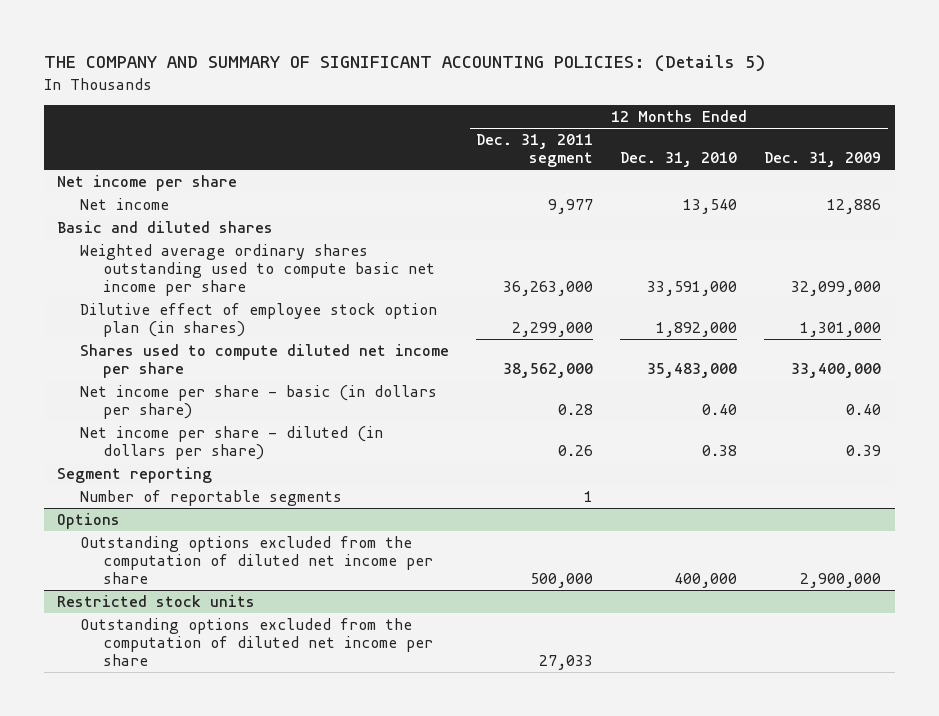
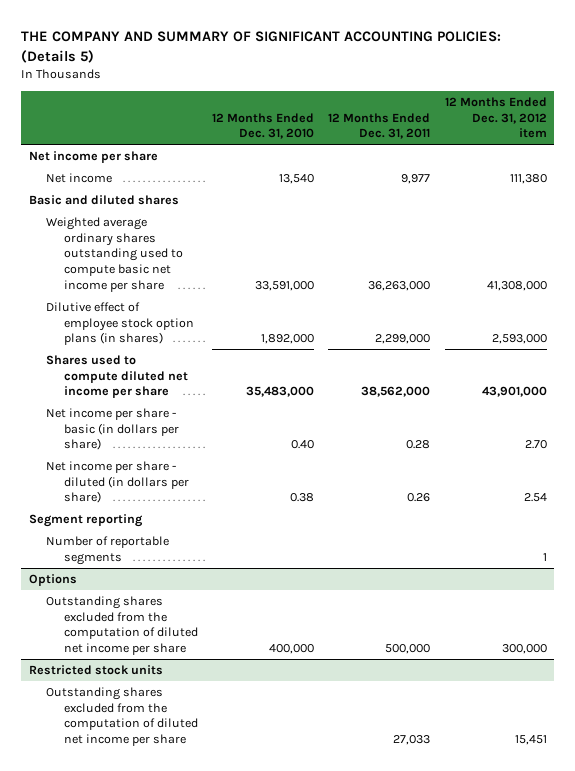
- | 12 Months Ended Dec. 31, 2011 segment | 12 Months Ended Dec. 31, 2010 | 12 Months Ended Dec. 31, 2009
+ | 12 Months Ended Dec. 31, 2010 | 12 Months Ended Dec. 31, 2011 | 12 Months Ended Dec. 31, 2012 item
- Dilutive effect of employee stock option plan (in shares) | 2,299,000 | 1,892,000 | 1,301,000
+ Dilutive effect of employee stock option plans (in shares) | 1,892,000 | 2,299,000 | 2,593,000
@ Options
- Outstanding options excluded from the computation of diluted net income per share | 500,000 | 400,000 | 2,900,000
+ Outstanding shares excluded from the computation of diluted net income per share | 400,000 | 500,000 | 300,000
@ Restricted stock units
- Outstanding options excluded from the computation of diluted net income per share | 27,033 | |
+ Outstanding shares excluded from the computation of diluted net income per share | | 27,033 | 15,451

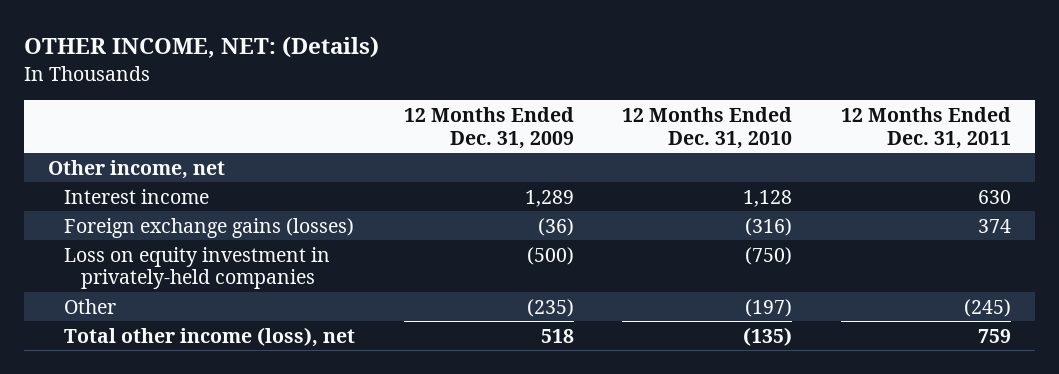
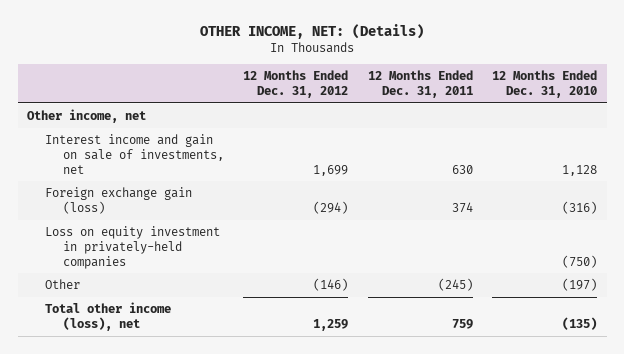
- | 12 Months Ended Dec. 31, 2009 | 12 Months Ended Dec. 31, 2010 | 12 Months Ended Dec. 31, 2011
+ | 12 Months Ended Dec. 31, 2012 | 12 Months Ended Dec. 31, 2011 | 12 Months Ended Dec. 31, 2010
- Interest income | 1,289 | 1,128 | 630
- Foreign exchange gains (losses) | (36) | (316) | 374
+ Interest income and gain on sale of investments, net | 1,699 | 630 | 1,128
+ Foreign exchange gain (loss) | (294) | 374 | (316)

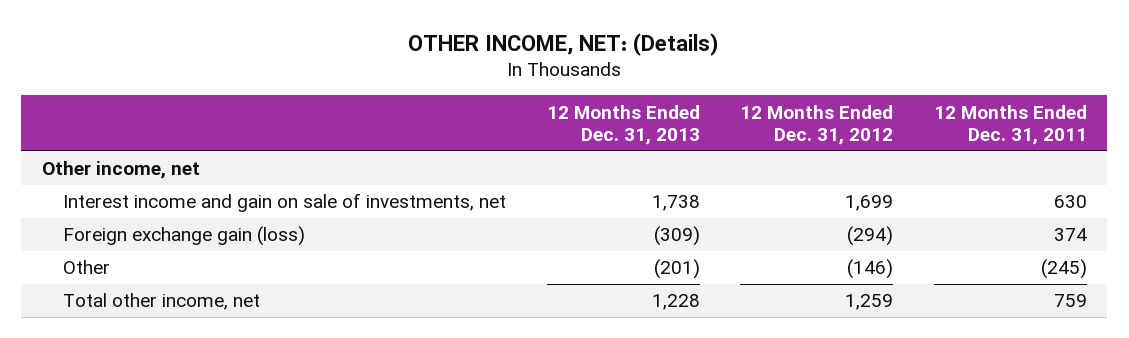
- | 12 Months Ended Dec. 31, 2012 | 12 Months Ended Dec. 31, 2011 | 12 Months Ended Dec. 31, 2010
+ | 12 Months Ended Dec. 31, 2013 | 12 Months Ended Dec. 31, 2012 | 12 Months Ended Dec. 31, 2011
- Loss on equity investment in privately-held companies | | | (750)
- Total other income (loss), net | 1,259 | 759 | (135)
+ Total other income, net | 1,228 | 1,259 | 759

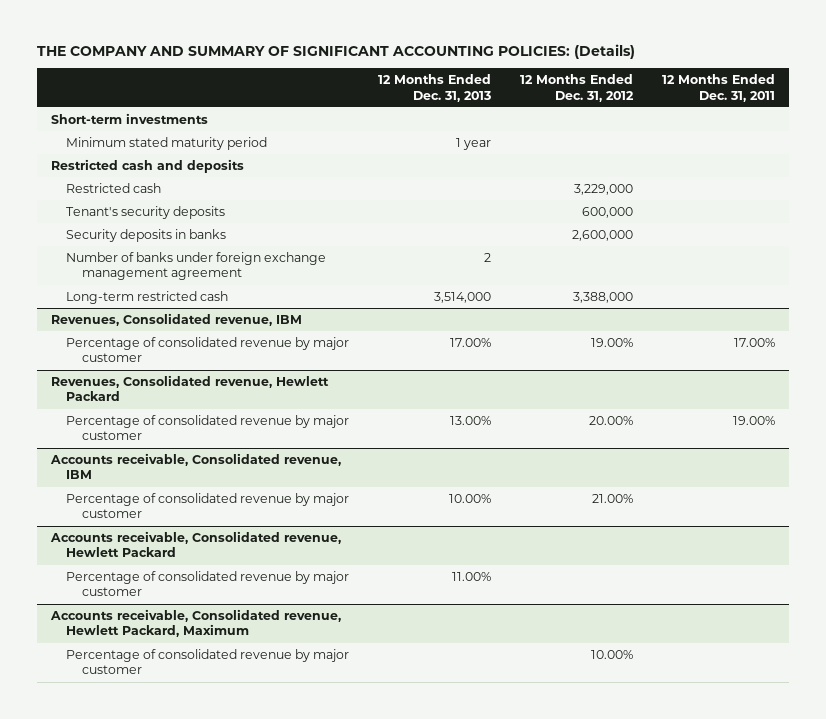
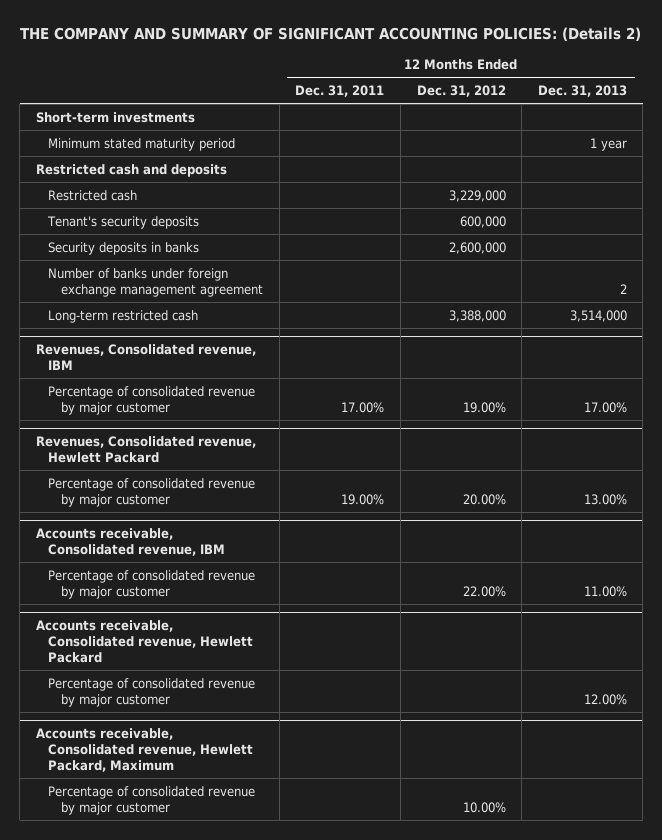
- THE COMPANY AND SUMMARY OF SIGNIFICANT ACCOUNTING POLICIES: (Details)
+ THE COMPANY AND SUMMARY OF SIGNIFICANT ACCOUNTING POLICIES: (Details 2)
- | 12 Months Ended Dec. 31, 2013 | 12 Months Ended Dec. 31, 2012 | 12 Months Ended Dec. 31, 2011
+ | 12 Months Ended Dec. 31, 2011 | 12 Months Ended Dec. 31, 2012 | 12 Months Ended Dec. 31, 2013
@ Accounts receivable, Consolidated revenue, IBM
- Percentage of consolidated revenue by major customer | 10.00% | 21.00% |
+ Percentage of consolidated revenue by major customer | | 22.00% | 11.00%
@ Accounts receivable, Consolidated revenue, Hewlett Packard
- Percentage of consolidated revenue by major customer | 11.00% | |
+ Percentage of consolidated revenue by major customer | | | 12.00%

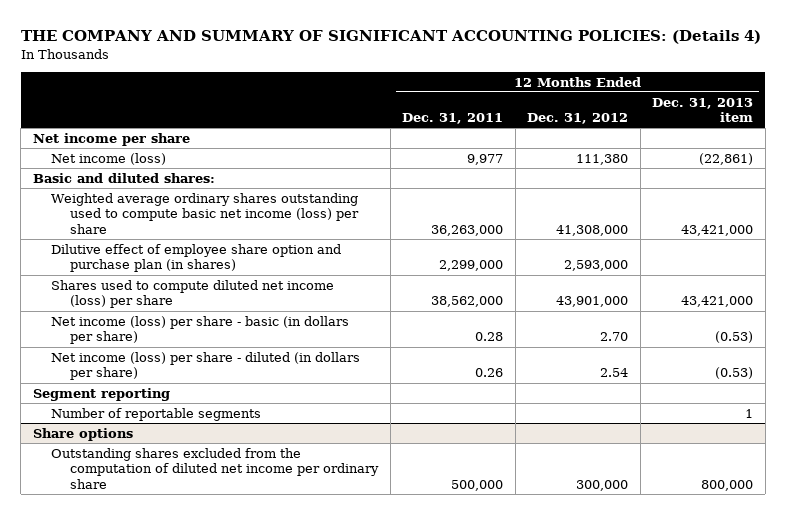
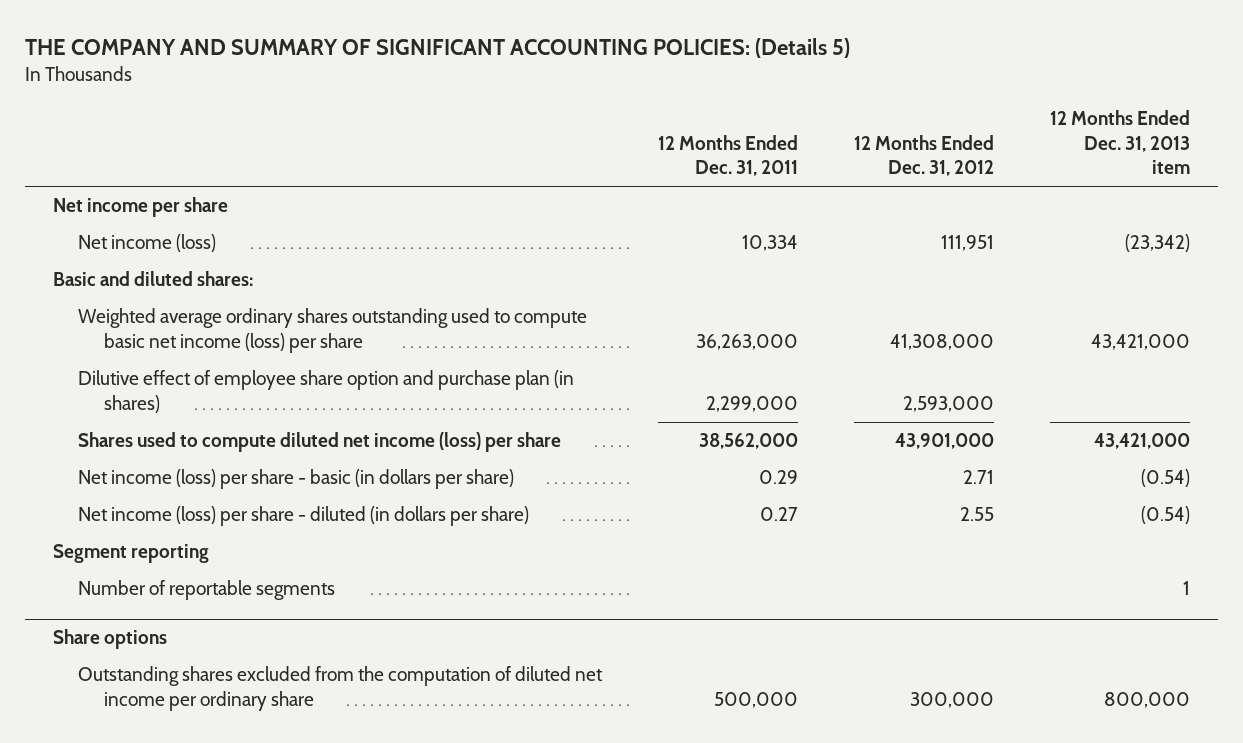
- THE COMPANY AND SUMMARY OF SIGNIFICANT ACCOUNTING POLICIES: (Details 4)
+ THE COMPANY AND SUMMARY OF SIGNIFICANT ACCOUNTING POLICIES: (Details 5)
- Net income (loss) | 9,977 | 111,380 | (22,861)
+ Net income (loss) | 10,334 | 111,951 | (23,342)
- Net income (loss) per share - basic (in dollars per share) | 0.28 | 2.70 | (0.53)
- Net income (loss) per share - diluted (in dollars per share) | 0.26 | 2.54 | (0.53)
+ Net income (loss) per share - basic (in dollars per share) | 0.29 | 2.71 | (0.54)
+ Net income (loss) per share - diluted (in dollars per share) | 0.27 | 2.55 | (0.54)

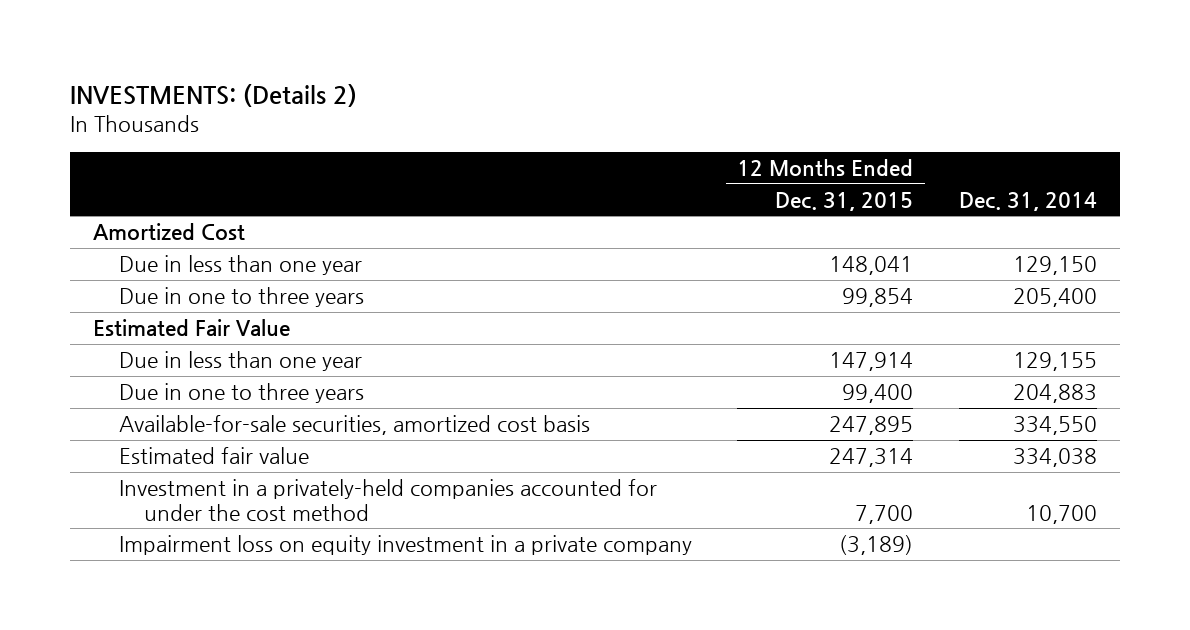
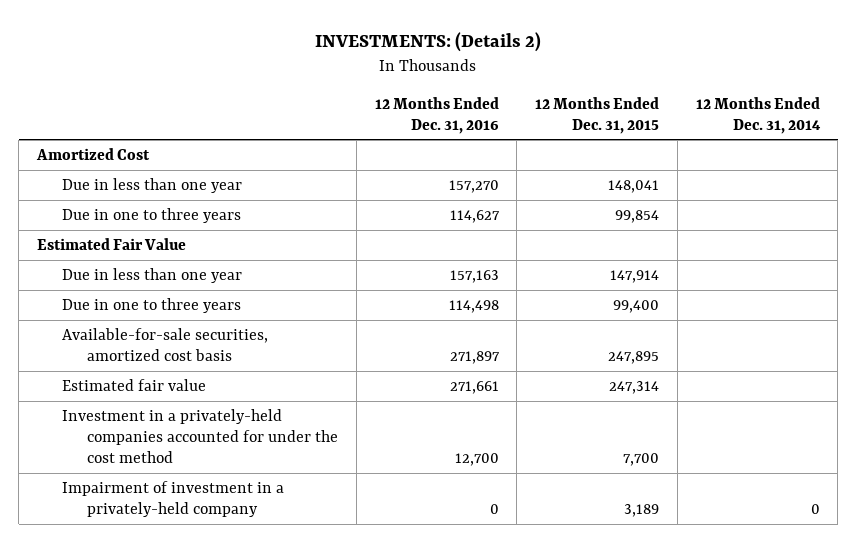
- | 12 Months Ended Dec. 31, 2015 | Dec. 31, 2014
+ | 12 Months Ended Dec. 31, 2016 | 12 Months Ended Dec. 31, 2015 | 12 Months Ended Dec. 31, 2014
- Impairment loss on equity investment in a private company | (3,189) |
+ Impairment of investment in a privately-held company | 0 | 3,189 | 0

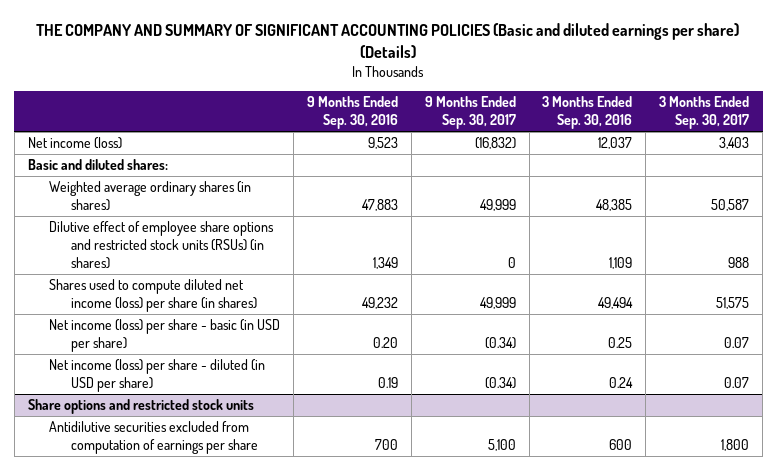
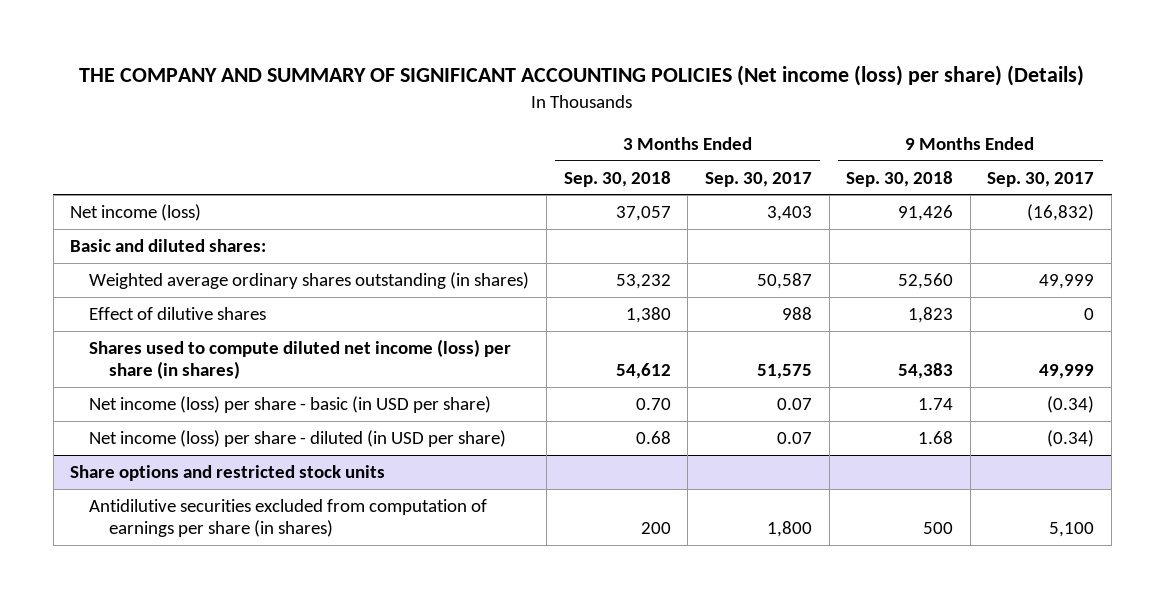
- THE COMPANY AND SUMMARY OF SIGNIFICANT ACCOUNTING POLICIES (Basic and diluted earnings per share) (Details)
+ THE COMPANY AND SUMMARY OF SIGNIFICANT ACCOUNTING POLICIES (Net income (loss) per share) (Details)
- | 9 Months Ended Sep. 30, 2016 | 9 Months Ended Sep. 30, 2017 | 3 Months Ended Sep. 30, 2016 | 3 Months Ended Sep. 30, 2017
+ | 3 Months Ended Sep. 30, 2018 | 3 Months Ended Sep. 30, 2017 | 9 Months Ended Sep. 30, 2018 | 9 Months Ended Sep. 30, 2017
- Weighted average ordinary shares (in shares) | 47,883 | 49,999 | 48,385 | 50,587
- Dilutive effect of employee share options and restricted stock units (RSUs) (in shares) | 1,349 | 0 | 1,109 | 988
+ Weighted average ordinary shares outstanding (in shares) | 53,232 | 50,587 | 52,560 | 49,999
+ Effect of dilutive shares | 1,380 | 988 | 1,823 | 0
@ Share options and restricted stock units
- Antidilutive securities excluded from computation of earnings per share | 700 | 5,100 | 600 | 1,800
+ Antidilutive securities excluded from computation of earnings per share (in shares) | 200 | 1,800 | 500 | 5,100

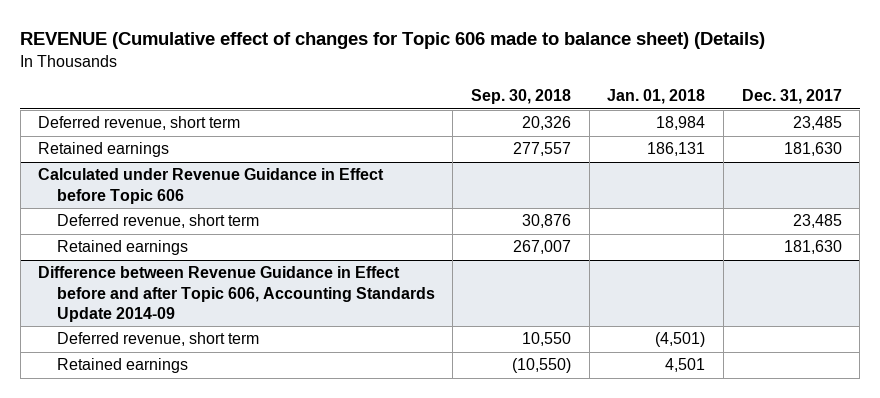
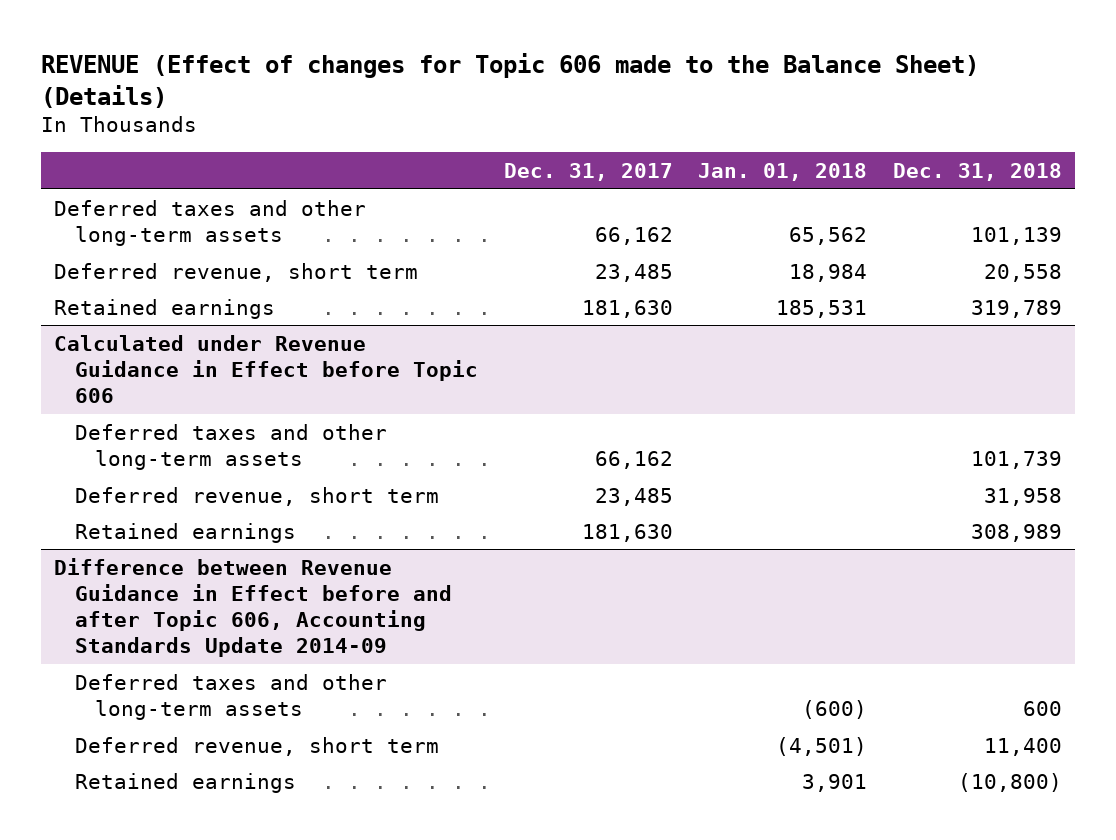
- REVENUE (Cumulative effect of changes for Topic 606 made to balance sheet) (Details)
+ REVENUE (Effect of changes for Topic 606 made to the Balance Sheet) (Details)
- | Sep. 30, 2018 | Jan. 01, 2018 | Dec. 31, 2017
+ | Dec. 31, 2017 | Jan. 01, 2018 | Dec. 31, 2018
+ Deferred taxes and other long-term assets | 66,162 | 65,562 | 101,139
- Retained earnings | 277,557 | 186,131 | 181,630
+ Retained earnings | 181,630 | 185,531 | 319,789
@ Calculated under Revenue Guidance in Effect before Topic 606
+ Deferred taxes and other long-term assets | 66,162 | | 101,739
@ Difference between Revenue Guidance in Effect before and after Topic 606, Accounting Standards Update 2014-09
+ Deferred taxes and other long-term assets | | (600) | 600
- Retained earnings | (10,550) | 4,501 |
+ Retained earnings | | 3,901 | (10,800)

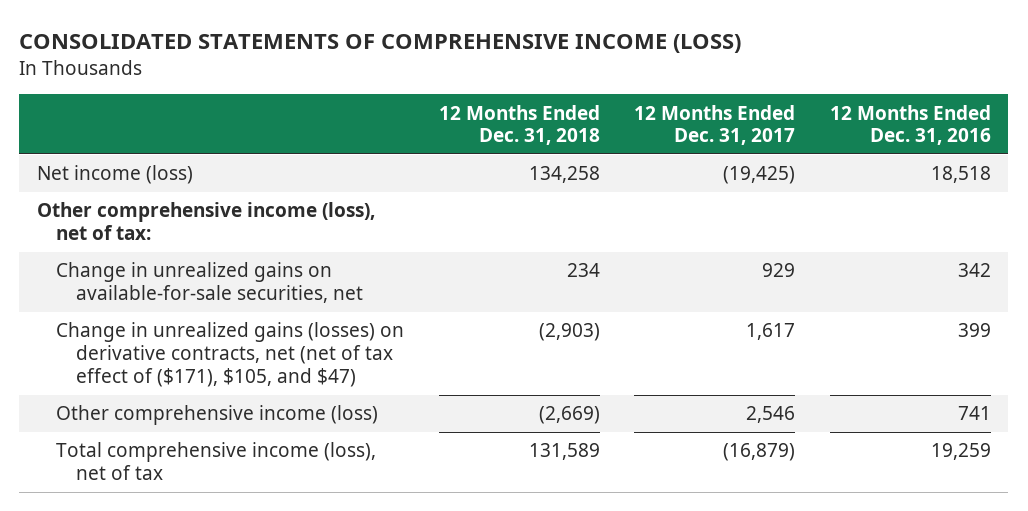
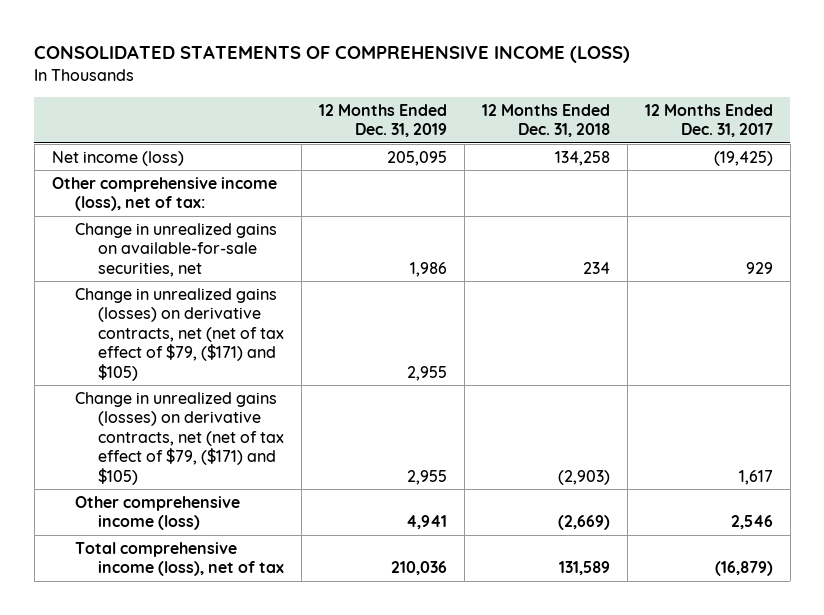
- | 12 Months Ended Dec. 31, 2018 | 12 Months Ended Dec. 31, 2017 | 12 Months Ended Dec. 31, 2016
+ | 12 Months Ended Dec. 31, 2019 | 12 Months Ended Dec. 31, 2018 | 12 Months Ended Dec. 31, 2017
- Change in unrealized gains (losses) on derivative contracts, net (net of tax effect of ($171), $105, and $47) | (2,903) | 1,617 | 399
+ Change in unrealized gains (losses) on derivative contracts, net (net of tax effect of $79, ($171) and $105) | 2,955 | |
+ Change in unrealized gains (losses) on derivative contracts, net (net of tax effect of $79, ($171) and $105) | 2,955 | (2,903) | 1,617

